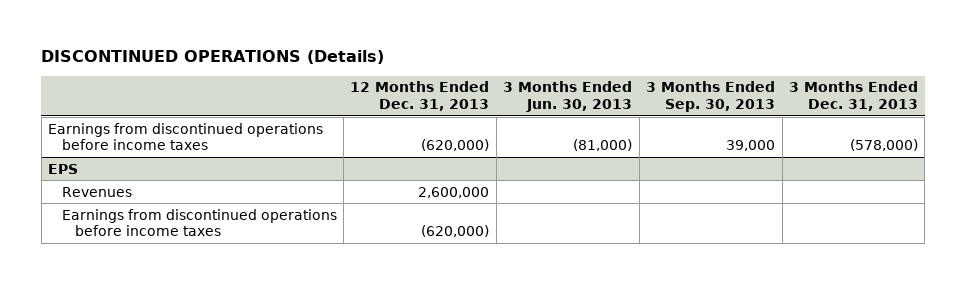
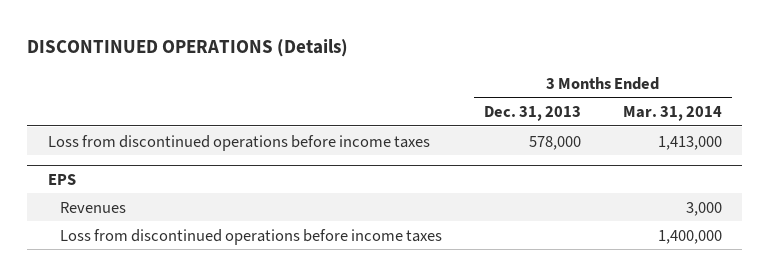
- | 12 Months Ended Dec. 31, 2013 | 3 Months Ended Jun. 30, 2013 | 3 Months Ended Sep. 30, 2013 | 3 Months Ended Dec. 31, 2013
+ | 3 Months Ended Dec. 31, 2013 | 3 Months Ended Mar. 31, 2014
- Earnings from discontinued operations before income taxes | (620,000) | (81,000) | 39,000 | (578,000)
+ Loss from discontinued operations before income taxes | 578,000 | 1,413,000
@ EPS
- Earnings from discontinued operations before income taxes | (620,000) | | |
+ Loss from discontinued operations before income taxes | | 1,400,000

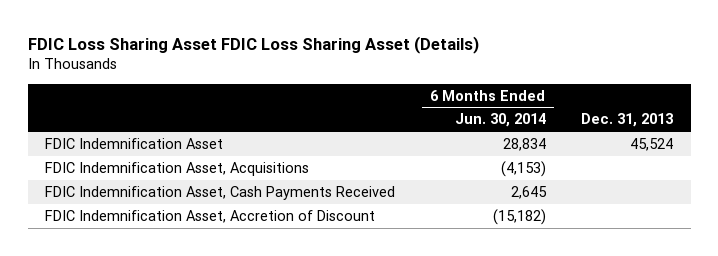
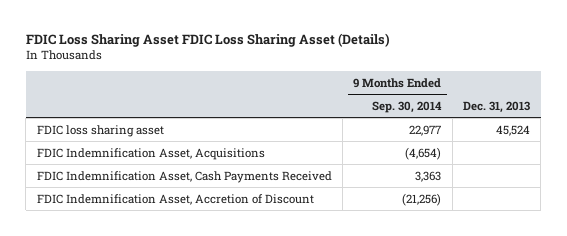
- | 6 Months Ended Jun. 30, 2014 | Dec. 31, 2013
+ | 9 Months Ended Sep. 30, 2014 | Dec. 31, 2013
- FDIC Indemnification Asset | 28,834 | 45,524
+ FDIC loss sharing asset | 22,977 | 45,524

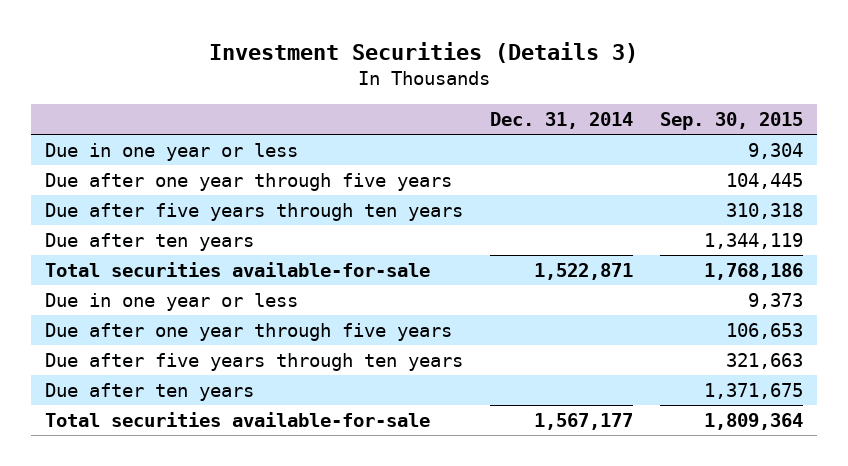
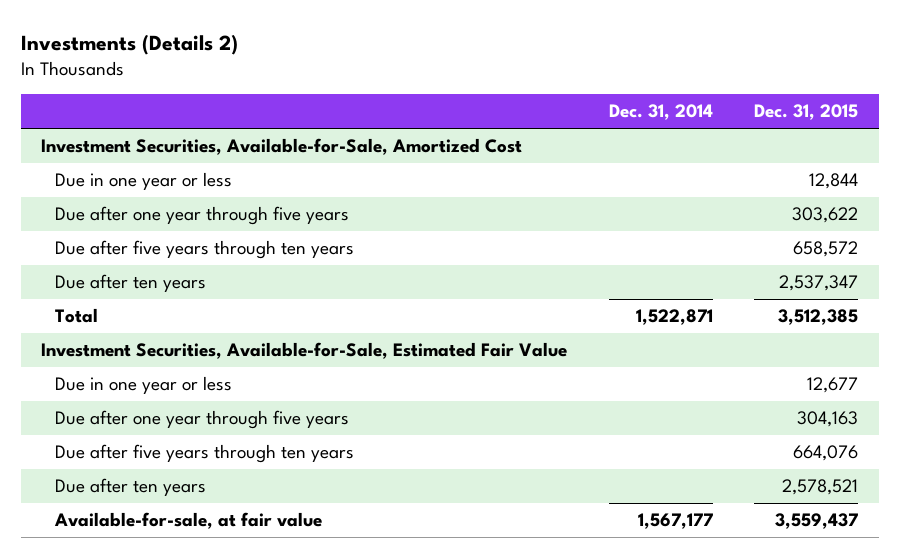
- Investment Securities (Details 3)
+ Investments (Details 2)
- | Dec. 31, 2014 | Sep. 30, 2015
+ | Dec. 31, 2014 | Dec. 31, 2015
+ Investment Securities, Available-for-Sale, Amortized Cost
- Total securities available-for-sale | 1,522,871 | 1,768,186
+ Total | 1,522,871 | 3,512,385
+ Investment Securities, Available-for-Sale, Estimated Fair Value
- Total securities available-for-sale | 1,567,177 | 1,809,364
+ Available-for-sale, at fair value | 1,567,177 | 3,559,437

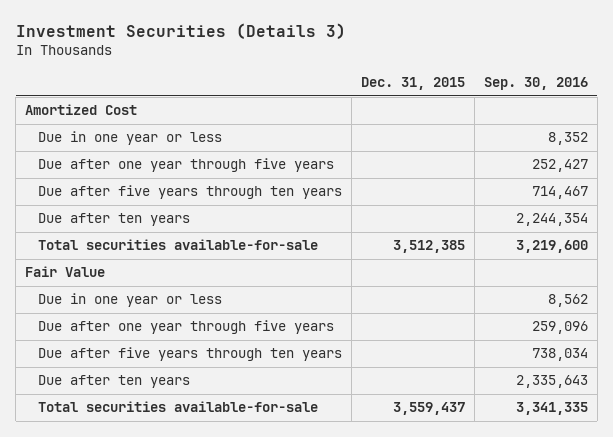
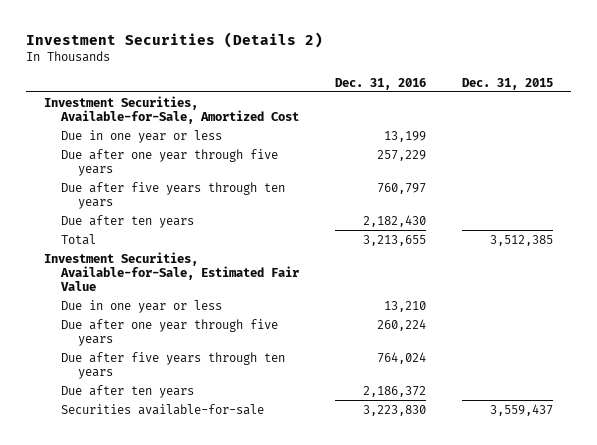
- Investment Securities (Details 3)
+ Investment Securities (Details 2)
- | Dec. 31, 2015 | Sep. 30, 2016
+ | Dec. 31, 2016 | Dec. 31, 2015
- Amortized Cost
+ Investment Securities, Available-for-Sale, Amortized Cost
- Total securities available-for-sale | 3,512,385 | 3,219,600
- Fair Value
+ Total | 3,213,655 | 3,512,385
+ Investment Securities, Available-for-Sale, Estimated Fair Value
- Total securities available-for-sale | 3,559,437 | 3,341,335
+ Securities available-for-sale | 3,223,830 | 3,559,437

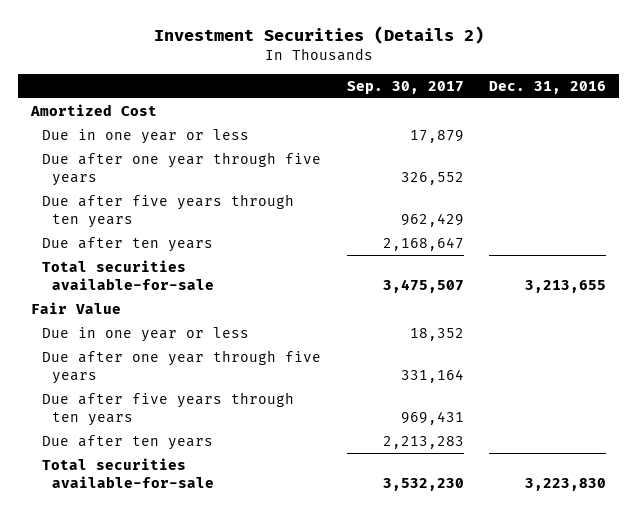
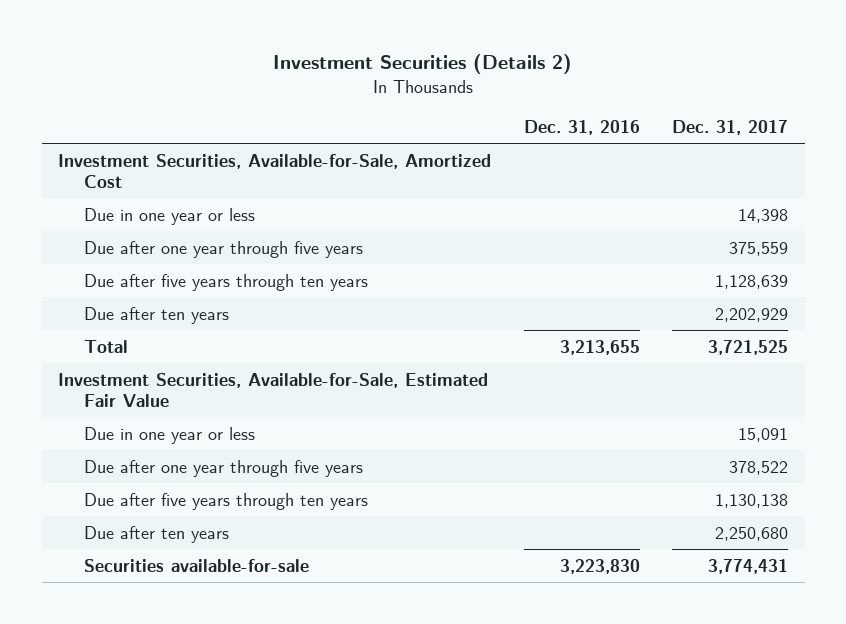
- | Sep. 30, 2017 | Dec. 31, 2016
+ | Dec. 31, 2016 | Dec. 31, 2017
- Amortized Cost
+ Investment Securities, Available-for-Sale, Amortized Cost
- Total securities available-for-sale | 3,475,507 | 3,213,655
- Fair Value
+ Total | 3,213,655 | 3,721,525
+ Investment Securities, Available-for-Sale, Estimated Fair Value
- Total securities available-for-sale | 3,532,230 | 3,223,830
+ Securities available-for-sale | 3,223,830 | 3,774,431

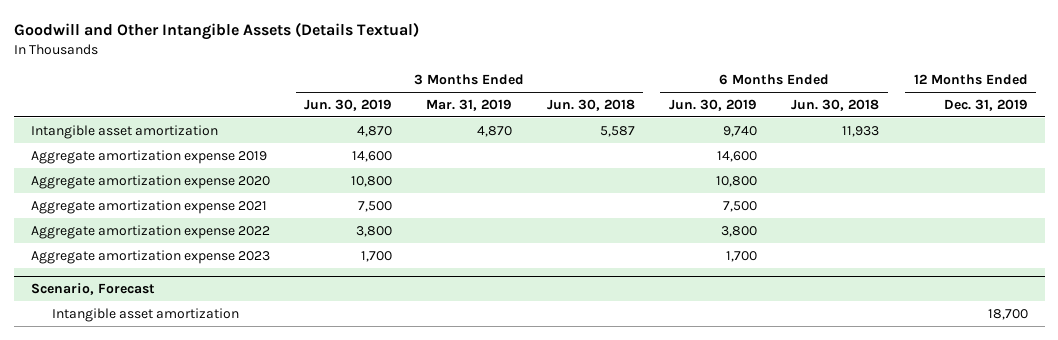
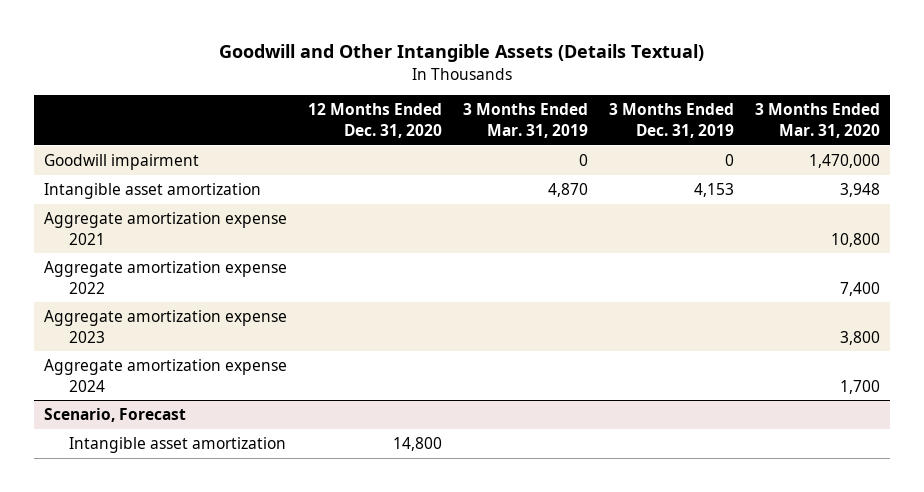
- | 3 Months Ended Jun. 30, 2019 | 3 Months Ended Mar. 31, 2019 | 3 Months Ended Jun. 30, 2018 | 6 Months Ended Jun. 30, 2019 | 6 Months Ended Jun. 30, 2018 | 12 Months Ended Dec. 31, 2019
+ | 12 Months Ended Dec. 31, 2020 | 3 Months Ended Mar. 31, 2019 | 3 Months Ended Dec. 31, 2019 | 3 Months Ended Mar. 31, 2020
+ Goodwill impairment | | 0 | 0 | 1,470,000
- Aggregate amortization expense 2019 | 14,600 | | | 14,600 | |
- Aggregate amortization expense 2020 | 10,800 | | | 10,800 | |
+ Aggregate amortization expense 2024 | | | | 1,700

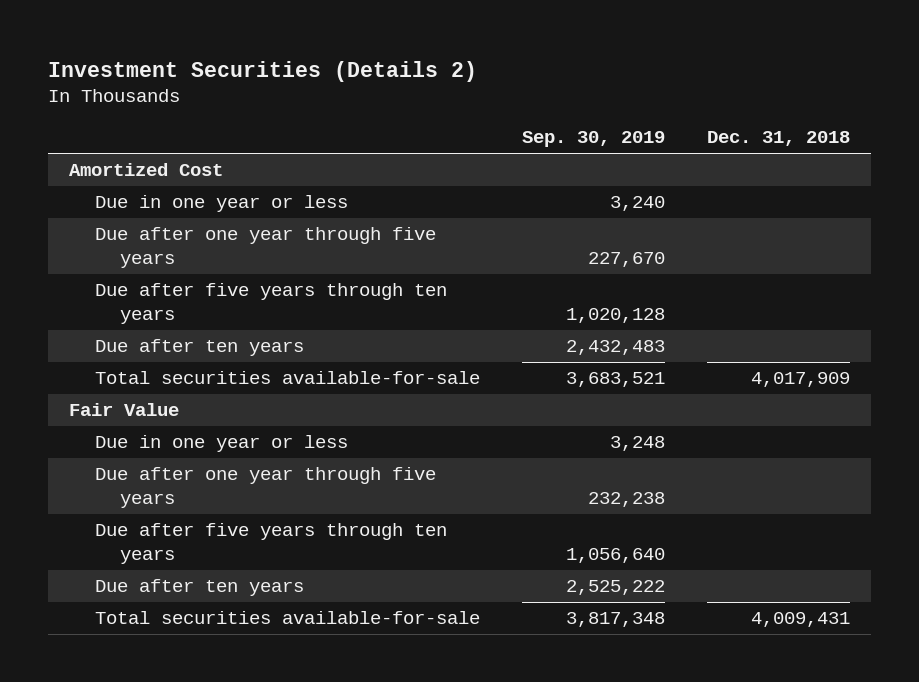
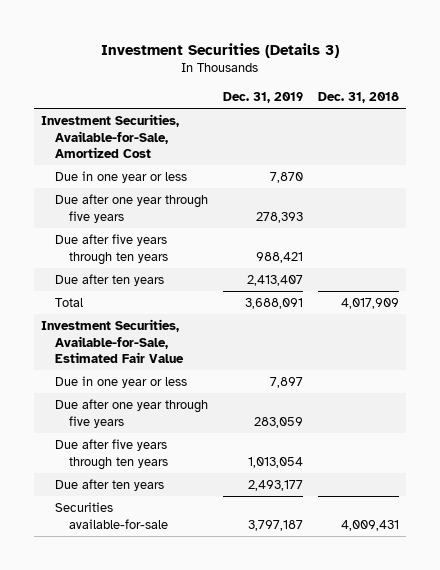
- Investment Securities (Details 2)
+ Investment Securities (Details 3)
- | Sep. 30, 2019 | Dec. 31, 2018
+ | Dec. 31, 2019 | Dec. 31, 2018
- Amortized Cost
+ Investment Securities, Available-for-Sale, Amortized Cost
- Total securities available-for-sale | 3,683,521 | 4,017,909
- Fair Value
+ Total | 3,688,091 | 4,017,909
+ Investment Securities, Available-for-Sale, Estimated Fair Value
- Total securities available-for-sale | 3,817,348 | 4,009,431
+ Securities available-for-sale | 3,797,187 | 4,009,431

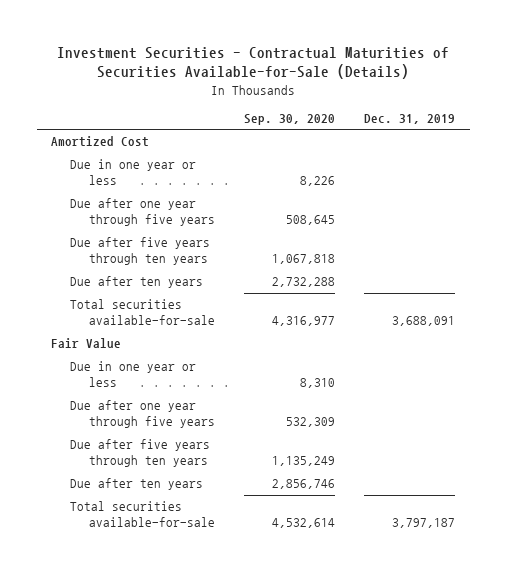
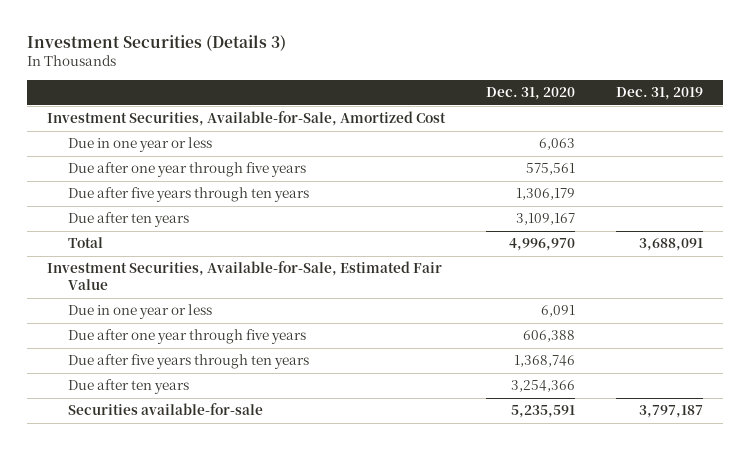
- Investment Securities - Contractual Maturities of Securities Available-for-Sale (Details)
+ Investment Securities (Details 3)
- | Sep. 30, 2020 | Dec. 31, 2019
+ | Dec. 31, 2020 | Dec. 31, 2019
- Amortized Cost
+ Investment Securities, Available-for-Sale, Amortized Cost
- Total securities available-for-sale | 4,316,977 | 3,688,091
- Fair Value
+ Total | 4,996,970 | 3,688,091
+ Investment Securities, Available-for-Sale, Estimated Fair Value
- Total securities available-for-sale | 4,532,614 | 3,797,187
+ Securities available-for-sale | 5,235,591 | 3,797,187

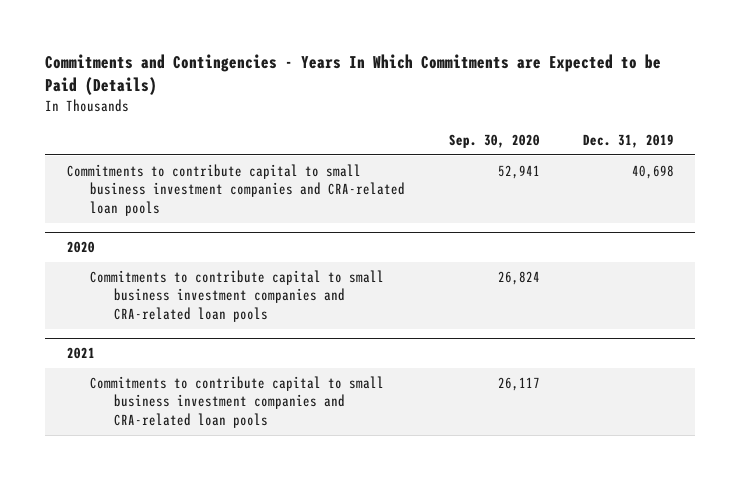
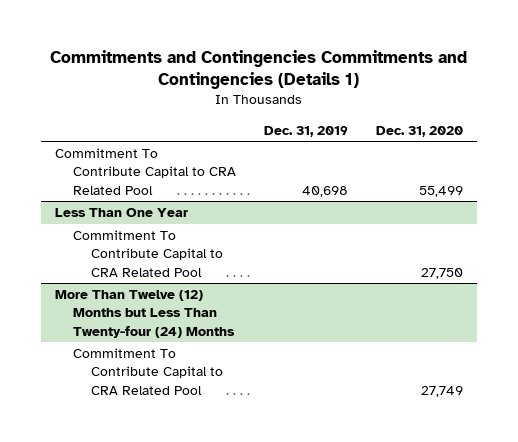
- Commitments and Contingencies - Years In Which Commitments are Expected to be Paid (Details)
+ Commitments and Contingencies Commitments and Contingencies (Details 1)
- | Sep. 30, 2020 | Dec. 31, 2019
+ | Dec. 31, 2019 | Dec. 31, 2020
- Commitments to contribute capital to small business investment companies and CRA-related loan pools | 52,941 | 40,698
- 2020
- Commitments to contribute capital to small business investment companies and CRA-related loan pools | 26,824 |
- 2021
- Commitments to contribute capital to small business investment companies and CRA-related loan pools | 26,117 |
+ Commitment To Contribute Capital to CRA Related Pool | 40,698 | 55,499
+ Less Than One Year
+ Commitment To Contribute Capital to CRA Related Pool | | 27,750
+ More Than Twelve (12) Months but Less Than Twenty-four (24) Months
+ Commitment To Contribute Capital to CRA Related Pool | | 27,749

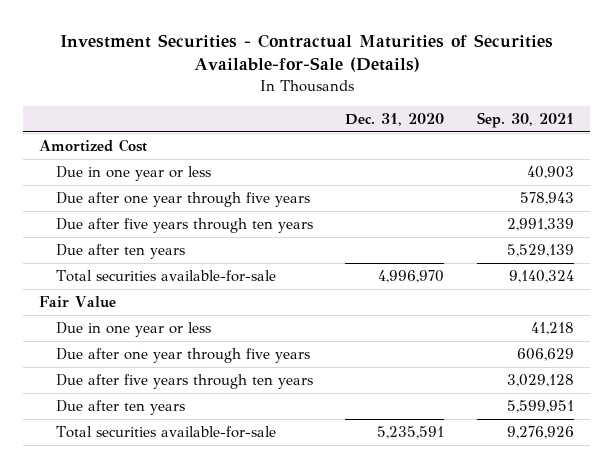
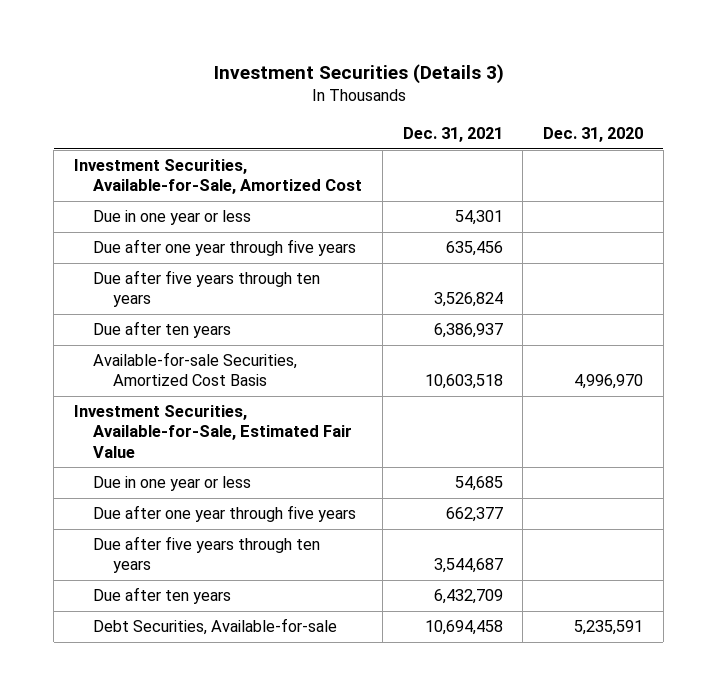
- Investment Securities - Contractual Maturities of Securities Available-for-Sale (Details)
+ Investment Securities (Details 3)
- | Dec. 31, 2020 | Sep. 30, 2021
+ | Dec. 31, 2021 | Dec. 31, 2020
- Amortized Cost
+ Investment Securities, Available-for-Sale, Amortized Cost
- Total securities available-for-sale | 4,996,970 | 9,140,324
- Fair Value
+ Available-for-sale Securities, Amortized Cost Basis | 10,603,518 | 4,996,970
+ Investment Securities, Available-for-Sale, Estimated Fair Value
- Total securities available-for-sale | 5,235,591 | 9,276,926
+ Debt Securities, Available-for-sale | 10,694,458 | 5,235,591

